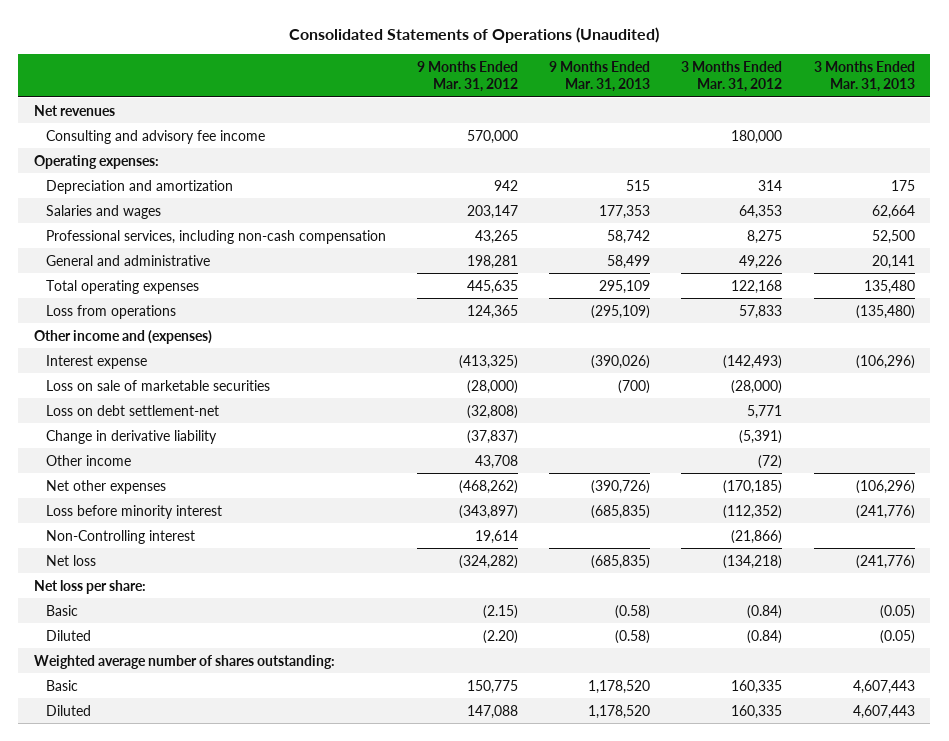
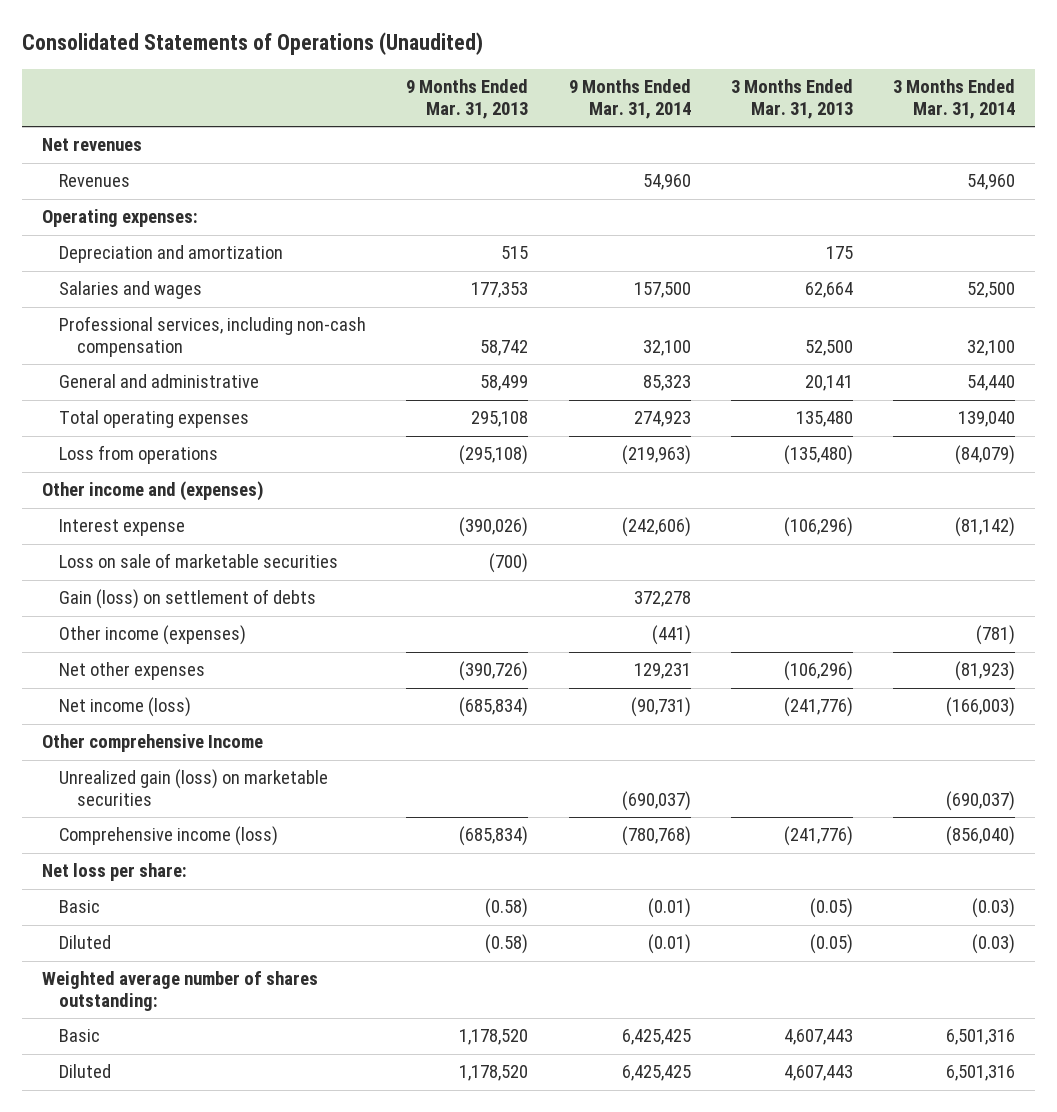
- | 9 Months Ended Mar. 31, 2012 | 9 Months Ended Mar. 31, 2013 | 3 Months Ended Mar. 31, 2012 | 3 Months Ended Mar. 31, 2013
+ | 9 Months Ended Mar. 31, 2013 | 9 Months Ended Mar. 31, 2014 | 3 Months Ended Mar. 31, 2013 | 3 Months Ended Mar. 31, 2014
- Consulting and advisory fee income | 570,000 | | 180,000 |
+ Revenues | | 54,960 | | 54,960
- Total operating expenses | 445,635 | 295,109 | 122,168 | 135,480
- Loss from operations | 124,365 | (295,109) | 57,833 | (135,480)
+ Total operating expenses | 295,108 | 274,923 | 135,480 | 139,040
+ Loss from operations | (295,108) | (219,963) | (135,480) | (84,079)
- Loss on debt settlement-net | (32,808) | | 5,771 |
- Change in derivative liability | (37,837) | | (5,391) |
- Other income | 43,708 | | (72) |
+ Gain (loss) on settlement of debts | | 372,278 | |
+ Other income (expenses) | | (441) | | (781)
- Loss before minority interest | (343,897) | (685,835) | (112,352) | (241,776)
- Non-Controlling interest | 19,614 | | (21,866) |
- Net loss | (324,282) | (685,835) | (134,218) | (241,776)
+ Net income (loss) | (685,834) | (90,731) | (241,776) | (166,003)
+ Other comprehensive Income
+ Unrealized gain (loss) on marketable securities | | (690,037) | | (690,037)
+ Comprehensive income (loss) | (685,834) | (780,768) | (241,776) | (856,040)

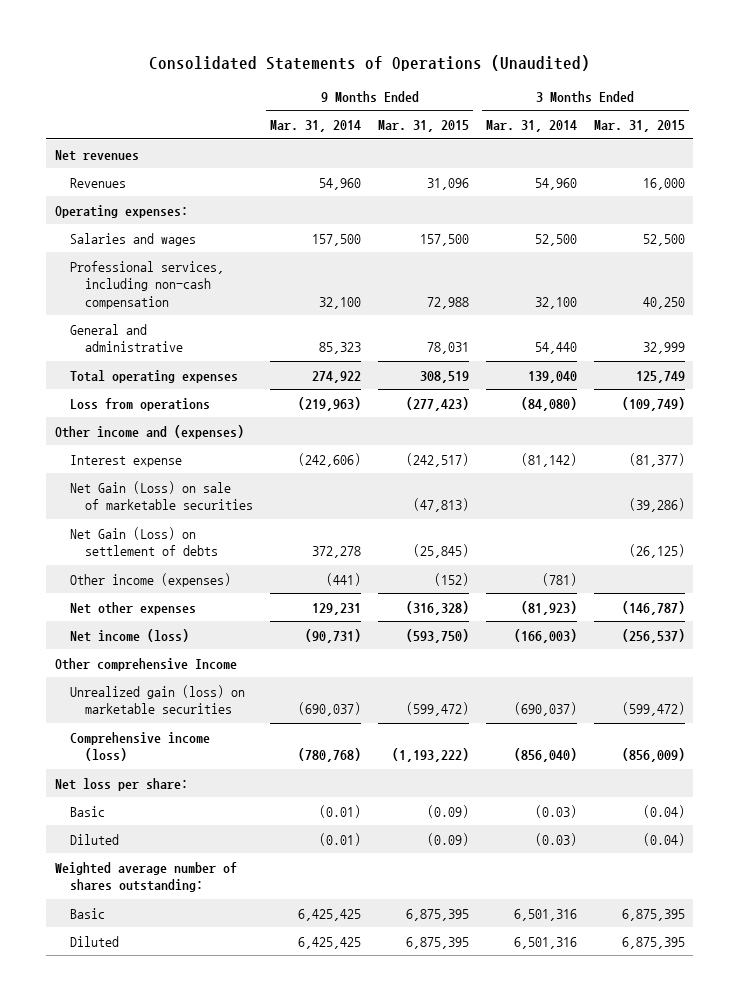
- | 9 Months Ended Mar. 31, 2013 | 9 Months Ended Mar. 31, 2014 | 3 Months Ended Mar. 31, 2013 | 3 Months Ended Mar. 31, 2014
+ | 9 Months Ended Mar. 31, 2014 | 9 Months Ended Mar. 31, 2015 | 3 Months Ended Mar. 31, 2014 | 3 Months Ended Mar. 31, 2015
- Depreciation and amortization | 515 | | 175 |
- Total operating expenses | 295,108 | 274,923 | 135,480 | 139,040
- Loss from operations | (295,108) | (219,963) | (135,480) | (84,079)
+ Total operating expenses | 274,922 | 308,519 | 139,040 | 125,749
+ Loss from operations | (219,963) | (277,423) | (84,080) | (109,749)
- Loss on sale of marketable securities | (700) | | |
- Gain (loss) on settlement of debts | | 372,278 | |
+ Net Gain (Loss) on sale of marketable securities | | (47,813) | | (39,286)
+ Net Gain (Loss) on settlement of debts | 372,278 | (25,845) | | (26,125)

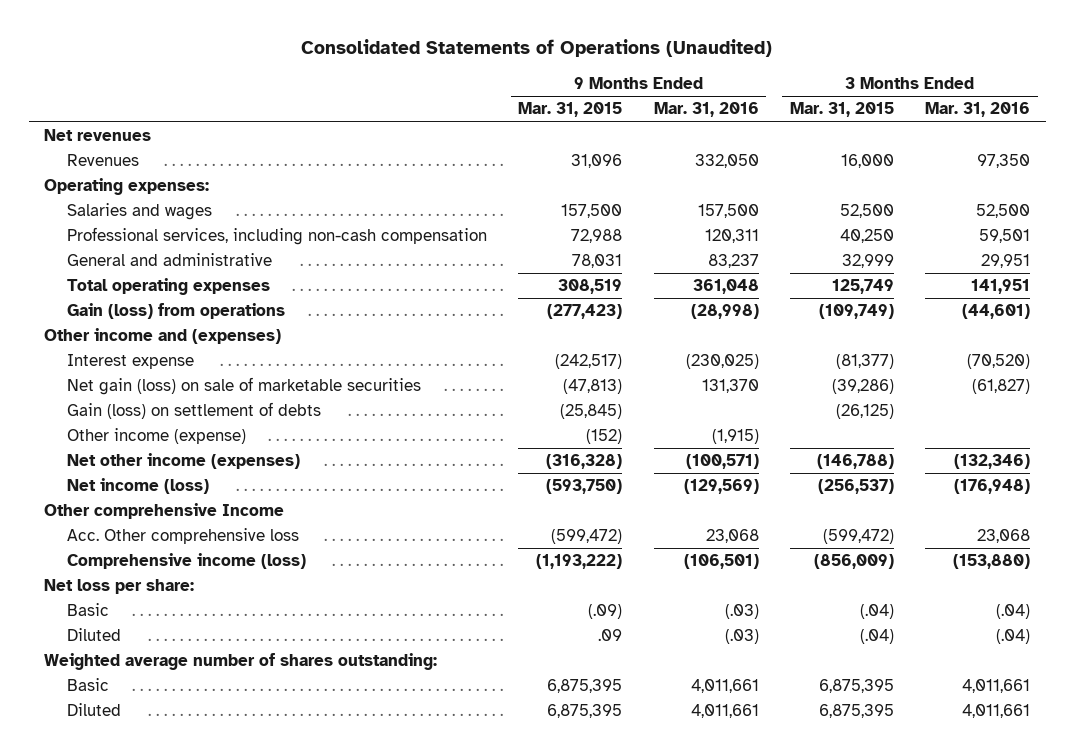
- | 9 Months Ended Mar. 31, 2014 | 9 Months Ended Mar. 31, 2015 | 3 Months Ended Mar. 31, 2014 | 3 Months Ended Mar. 31, 2015
+ | 9 Months Ended Mar. 31, 2015 | 9 Months Ended Mar. 31, 2016 | 3 Months Ended Mar. 31, 2015 | 3 Months Ended Mar. 31, 2016
- Loss from operations | (219,963) | (277,423) | (84,080) | (109,749)
+ Gain (loss) from operations | (277,423) | (28,998) | (109,749) | (44,601)
- Net Gain (Loss) on sale of marketable securities | | (47,813) | | (39,286)
- Net Gain (Loss) on settlement of debts | 372,278 | (25,845) | | (26,125)
- Other income (expenses) | (441) | (152) | (781) |
- Net other expenses | 129,231 | (316,328) | (81,923) | (146,787)
+ Net gain (loss) on sale of marketable securities | (47,813) | 131,370 | (39,286) | (61,827)
+ Gain (loss) on settlement of debts | (25,845) | | (26,125) |
+ Other income (expense) | (152) | (1,915) | |
+ Net other income (expenses) | (316,328) | (100,571) | (146,788) | (132,346)
- Unrealized gain (loss) on marketable securities | (690,037) | (599,472) | (690,037) | (599,472)
+ Acc. Other comprehensive loss | (599,472) | 23,068 | (599,472) | 23,068
- Basic | (0.01) | (0.09) | (0.03) | (0.04)
- Diluted | (0.01) | (0.09) | (0.03) | (0.04)
+ Basic | (.09) | (.03) | (.04) | (.04)
+ Diluted | .09 | (.03) | (.04) | (.04)

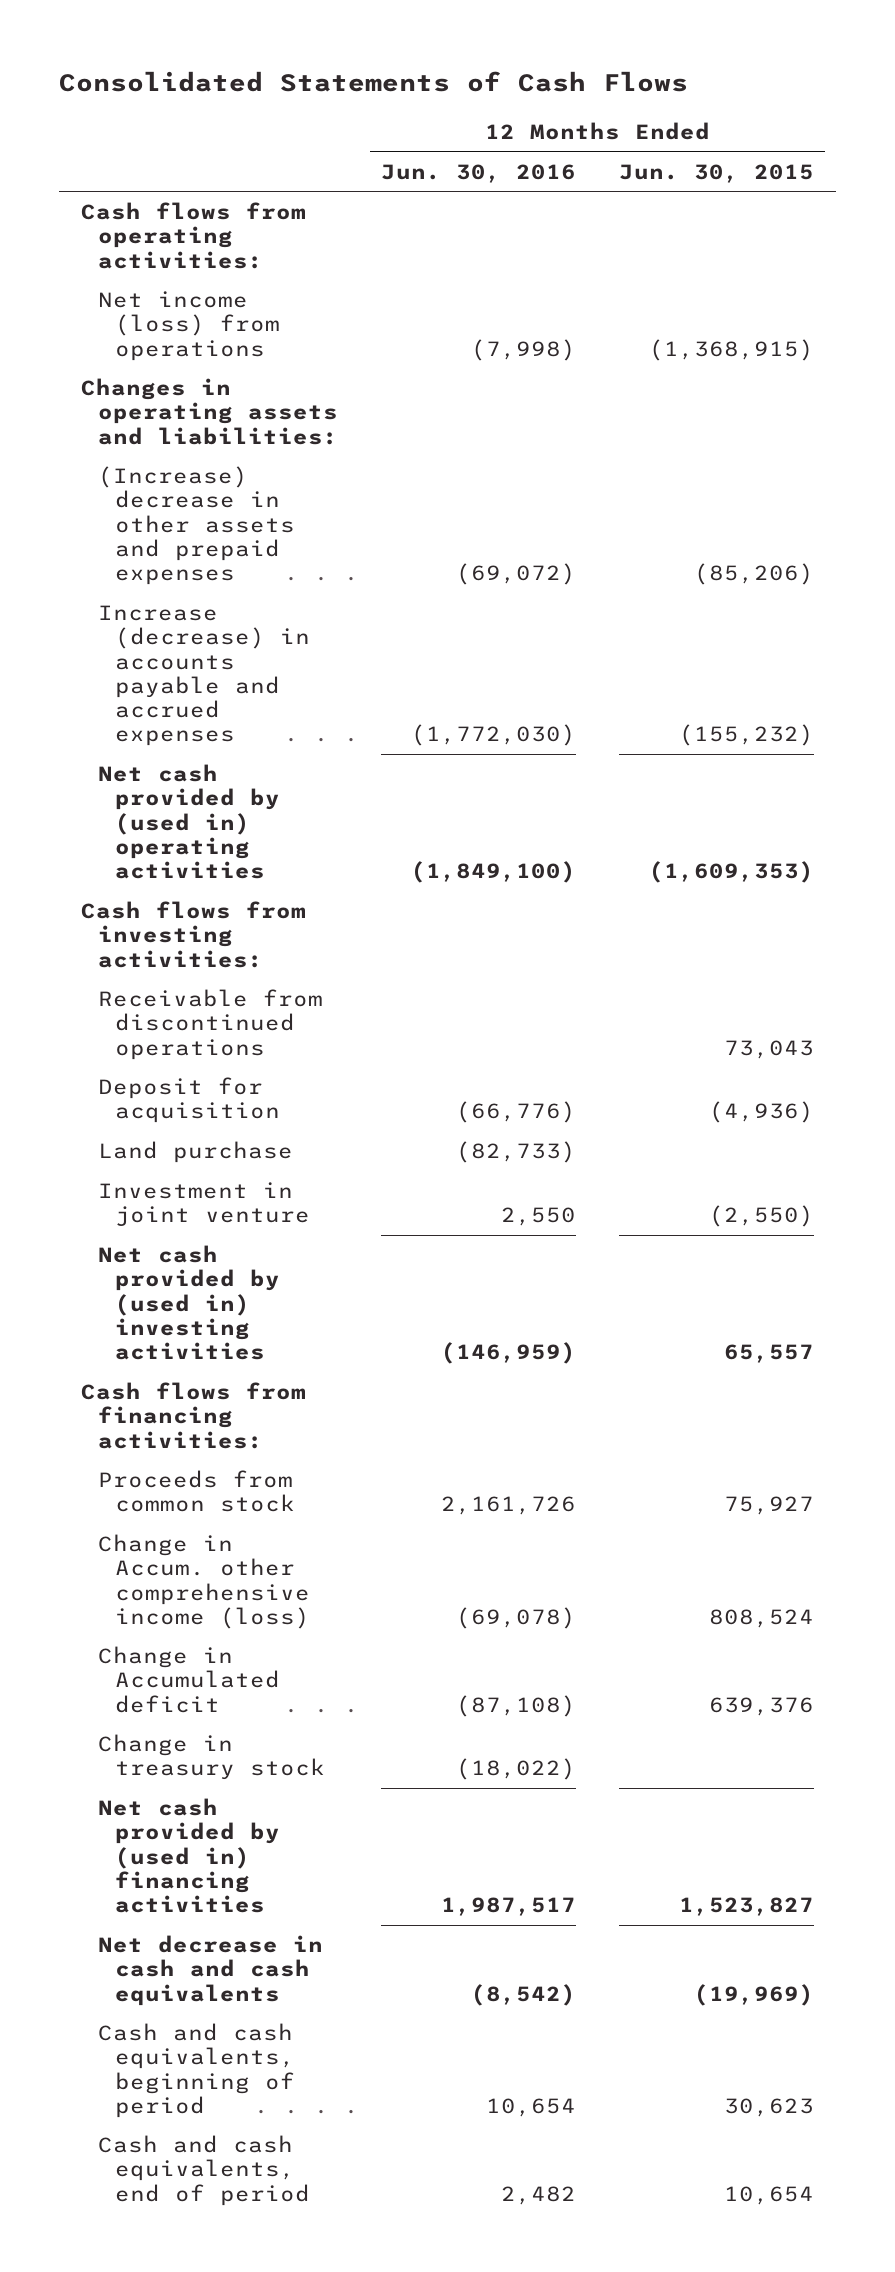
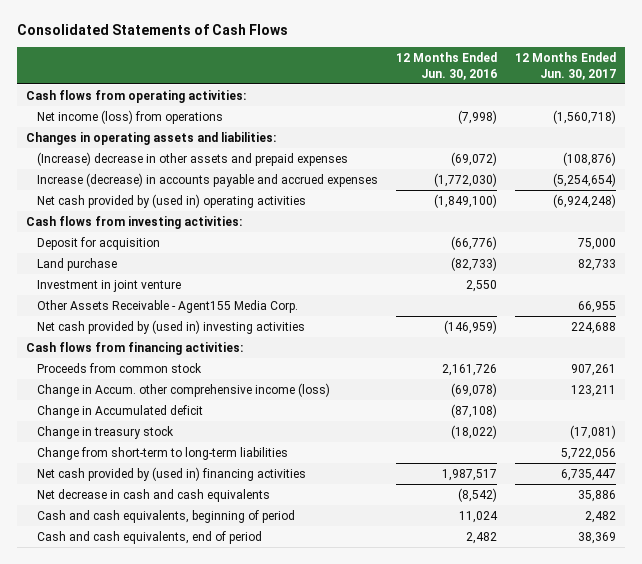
- | 12 Months Ended Jun. 30, 2016 | 12 Months Ended Jun. 30, 2015
+ | 12 Months Ended Jun. 30, 2016 | 12 Months Ended Jun. 30, 2017
- Receivable from discontinued operations | | 73,043
+ Other Assets Receivable - Agent155 Media Corp. | | 66,955
+ Change from short-term to long-term liabilities | | 5,722,056
- Cash and cash equivalents, beginning of period | 10,654 | 30,623
+ Cash and cash equivalents, beginning of period | 11,024 | 2,482

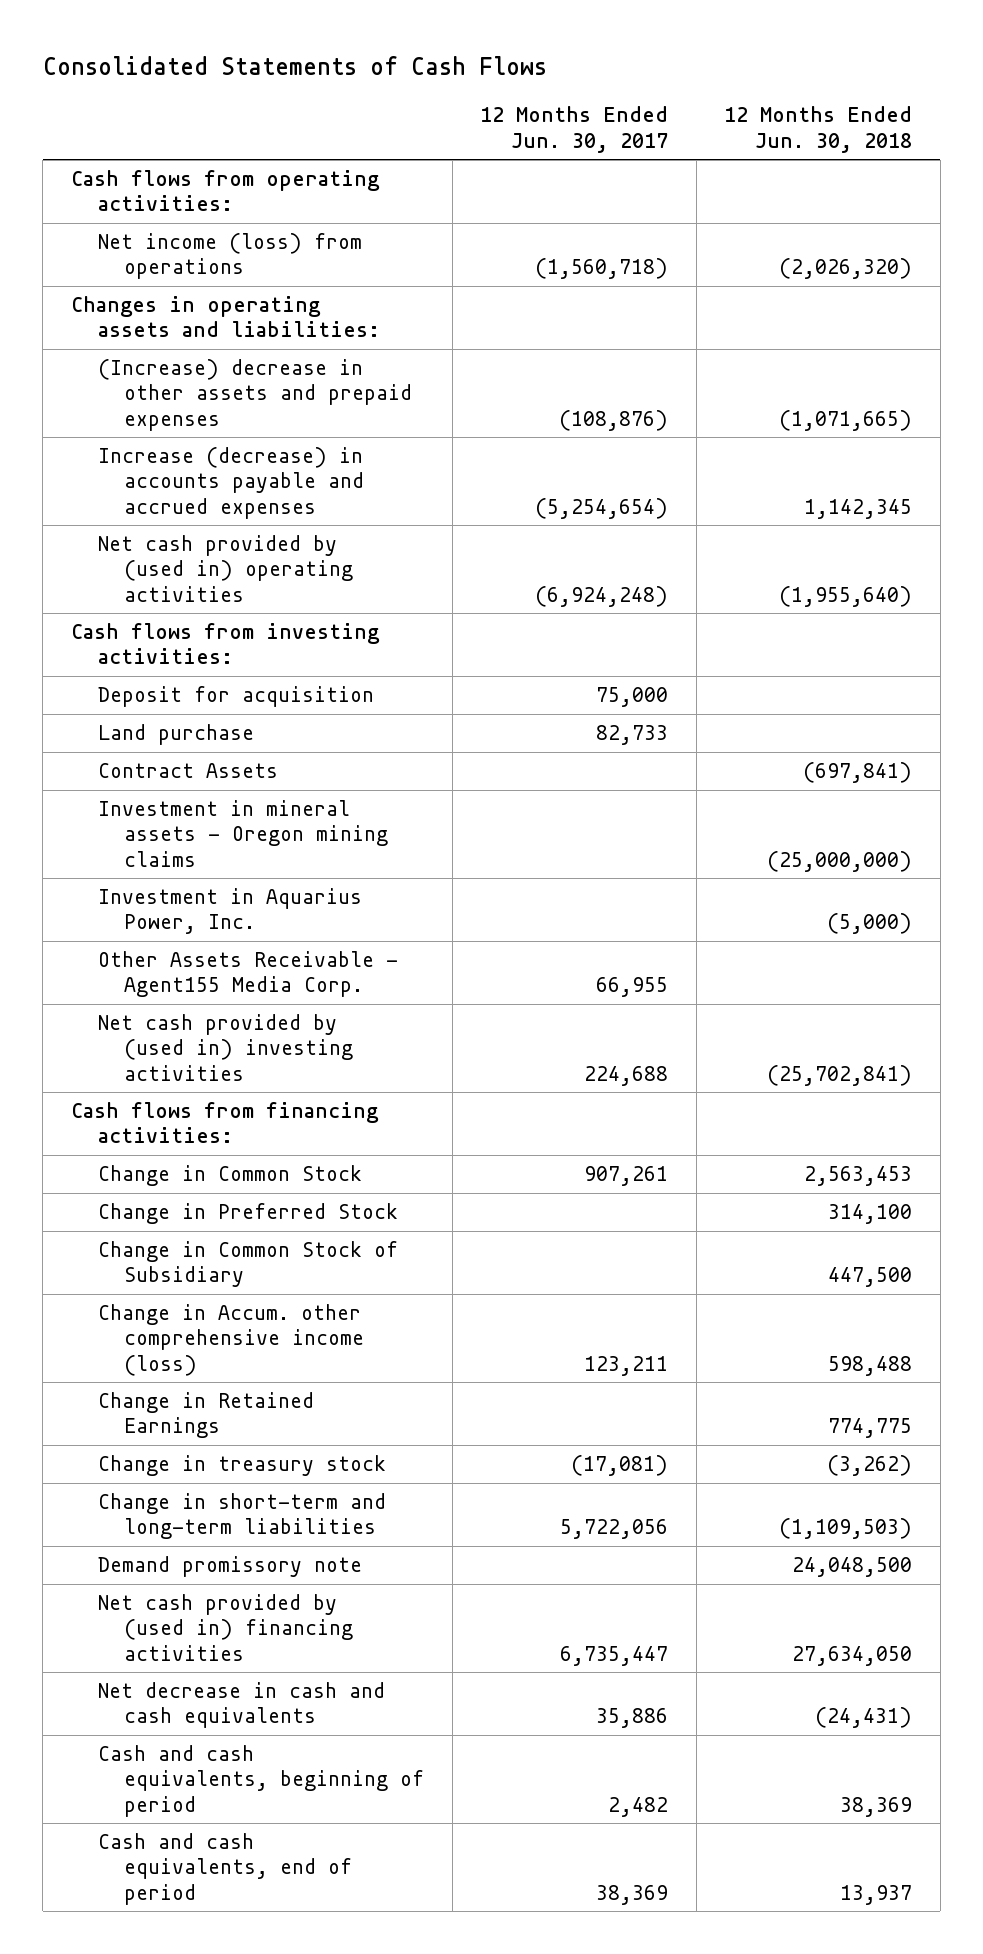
- | 12 Months Ended Jun. 30, 2016 | 12 Months Ended Jun. 30, 2017
+ | 12 Months Ended Jun. 30, 2017 | 12 Months Ended Jun. 30, 2018
- Investment in joint venture | 2,550 |
+ Contract Assets | | (697,841)
+ Investment in mineral assets - Oregon mining claims | | (25,000,000)
+ Investment in Aquarius Power, Inc. | | (5,000)
- Proceeds from common stock | 2,161,726 | 907,261
+ Change in Common Stock | 907,261 | 2,563,453
+ Change in Preferred Stock | | 314,100
+ Change in Common Stock of Subsidiary | | 447,500
- Change in Accumulated deficit | (87,108) |
+ Change in Retained Earnings | | 774,775
- Change from short-term to long-term liabilities | | 5,722,056
+ Change in short-term and long-term liabilities | 5,722,056 | (1,109,503)
+ Demand promissory note | | 24,048,500

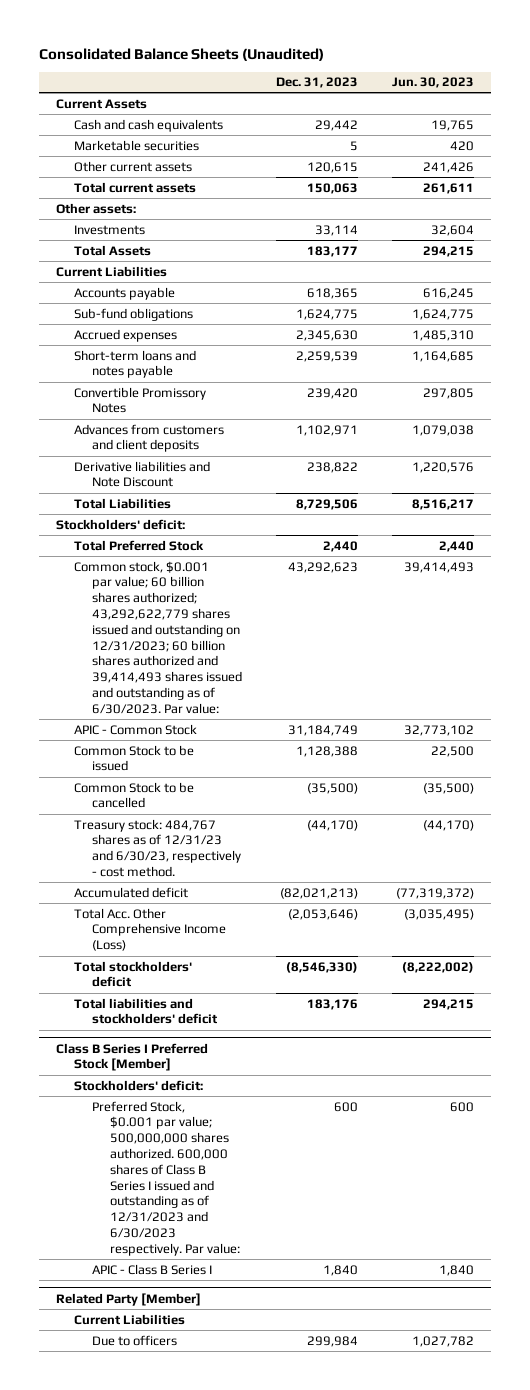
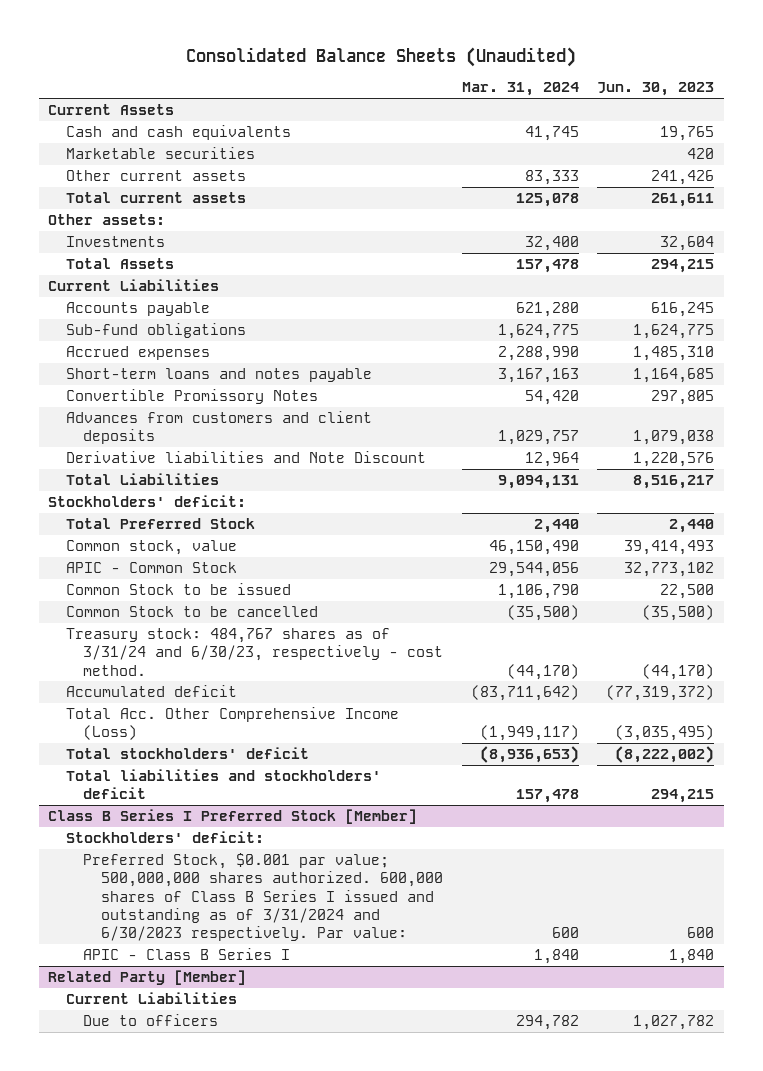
- | Dec. 31, 2023 | Jun. 30, 2023
+ | Mar. 31, 2024 | Jun. 30, 2023
- Common stock, $0.001 par value; 60 billion shares authorized; 43,292,622,779 shares issued and outstanding on 12/31/2023; 60 billion shares authorized and 39,414,493 shares issued and outstanding as of 6/30/2023. Par value: | 43,292,623 | 39,414,493
+ Common stock, value | 46,150,490 | 39,414,493
- Treasury stock: 484,767 shares as of 12/31/23 and 6/30/23, respectively - cost method. | (44,170) | (44,170)
+ Treasury stock: 484,767 shares as of 3/31/24 and 6/30/23, respectively - cost method. | (44,170) | (44,170)
@ Class B Series I Preferred Stock [Member]
- Preferred Stock, $0.001 par value; 500,000,000 shares authorized. 600,000 shares of Class B Series I issued and outstanding as of 12/31/2023 and 6/30/2023 respectively. Par value: | 600 | 600
+ Preferred Stock, $0.001 par value; 500,000,000 shares authorized. 600,000 shares of Class B Series I issued and outstanding as of 3/31/2024 and 6/30/2023 respectively. Par value: | 600 | 600

